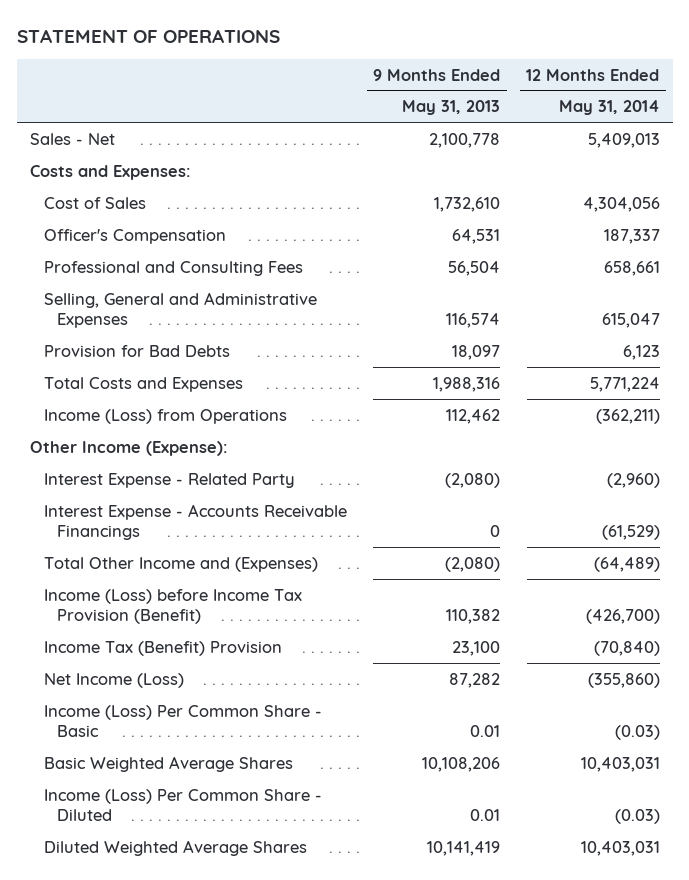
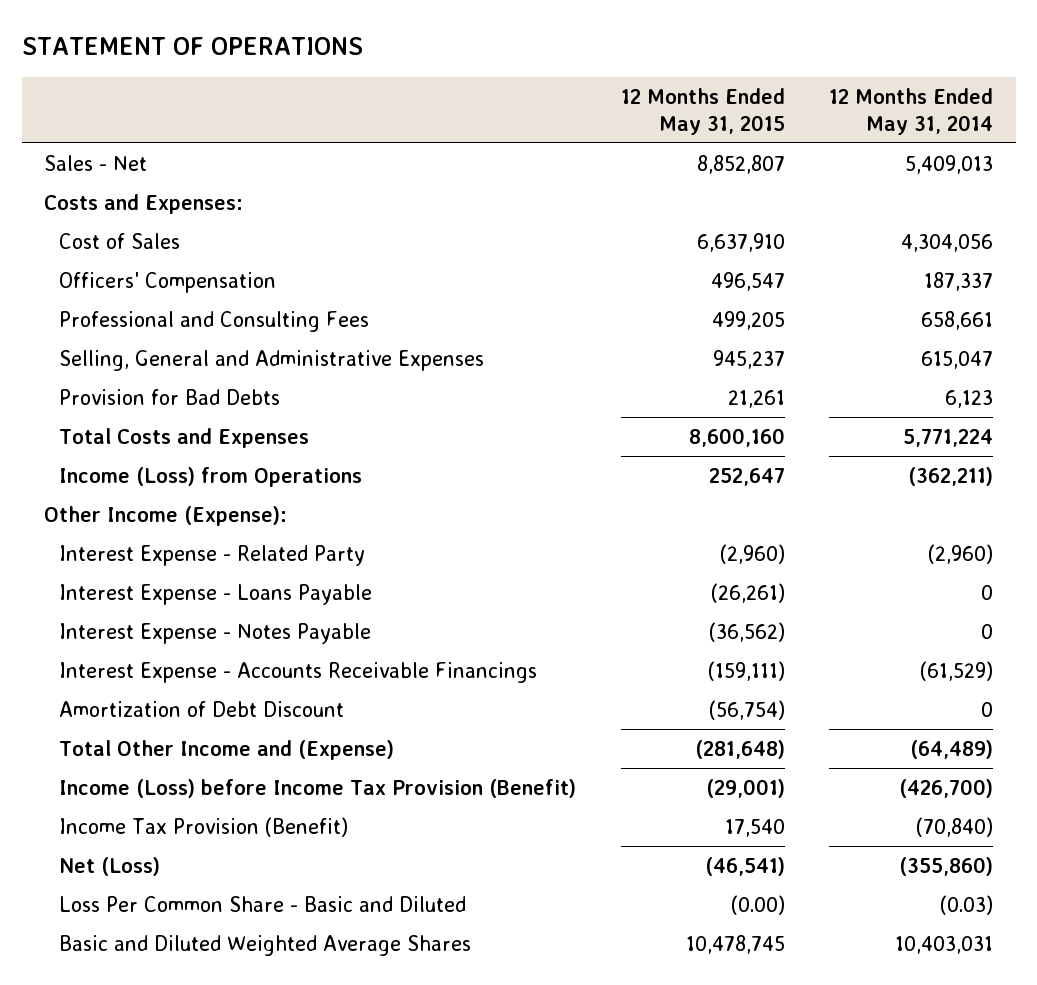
- | 9 Months Ended May 31, 2013 | 12 Months Ended May 31, 2014
+ | 12 Months Ended May 31, 2015 | 12 Months Ended May 31, 2014
- Officer's Compensation | 64,531 | 187,337
+ Officers' Compensation | 496,547 | 187,337
+ Interest Expense - Loans Payable | (26,261) | 0
+ Interest Expense - Notes Payable | (36,562) | 0
- Total Other Income and (Expenses) | (2,080) | (64,489)
+ Amortization of Debt Discount | (56,754) | 0
+ Total Other Income and (Expense) | (281,648) | (64,489)
- Income Tax (Benefit) Provision | 23,100 | (70,840)
- Net Income (Loss) | 87,282 | (355,860)
- Income (Loss) Per Common Share - Basic | 0.01 | (0.03)
- Basic Weighted Average Shares | 10,108,206 | 10,403,031
- Income (Loss) Per Common Share - Diluted | 0.01 | (0.03)
- Diluted Weighted Average Shares | 10,141,419 | 10,403,031
+ Income Tax Provision (Benefit) | 17,540 | (70,840)
+ Net (Loss) | (46,541) | (355,860)
+ Loss Per Common Share - Basic and Diluted | (0.00) | (0.03)
+ Basic and Diluted Weighted Average Shares | 10,478,745 | 10,403,031

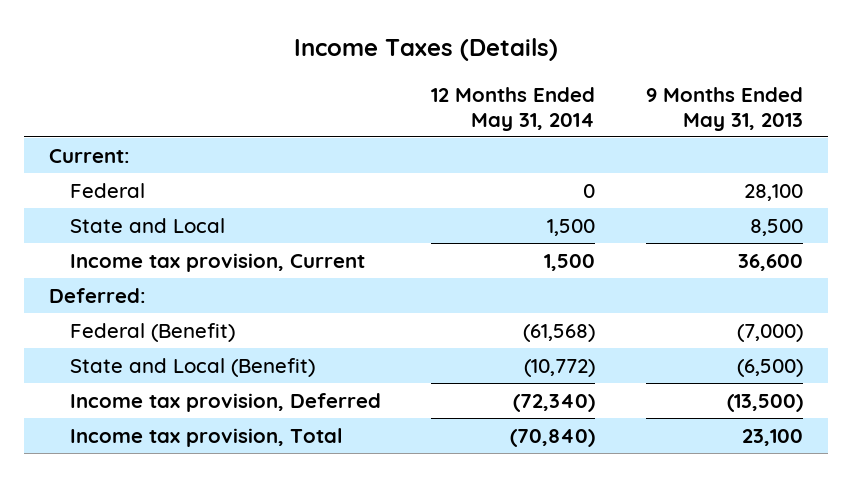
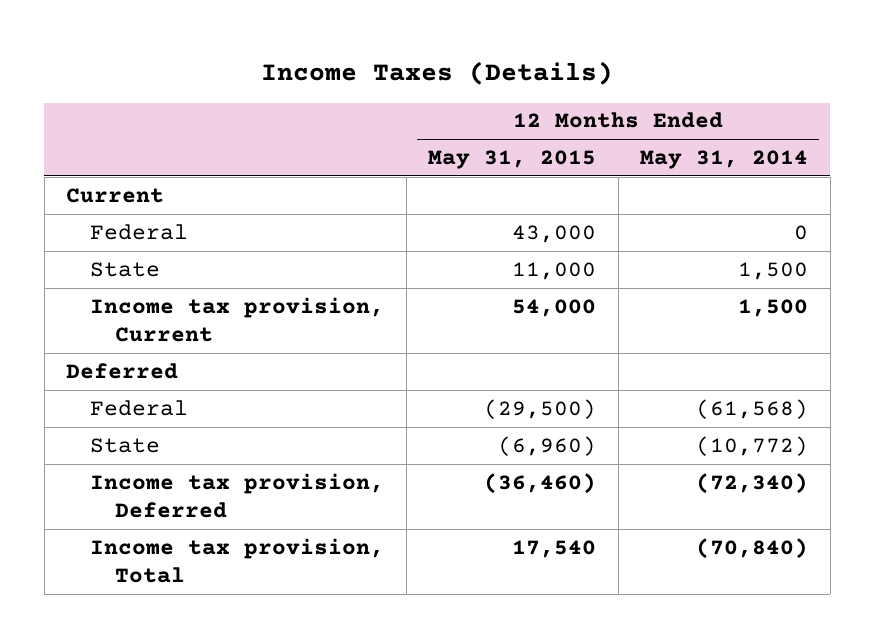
- | 12 Months Ended May 31, 2014 | 9 Months Ended May 31, 2013
+ | 12 Months Ended May 31, 2015 | 12 Months Ended May 31, 2014
- Current:
+ Current
- State and Local | 1,500 | 8,500
+ State | 11,000 | 1,500
- Deferred:
- Federal (Benefit) | (61,568) | (7,000)
- State and Local (Benefit) | (10,772) | (6,500)
+ Deferred
+ Federal | (29,500) | (61,568)
+ State | (6,960) | (10,772)

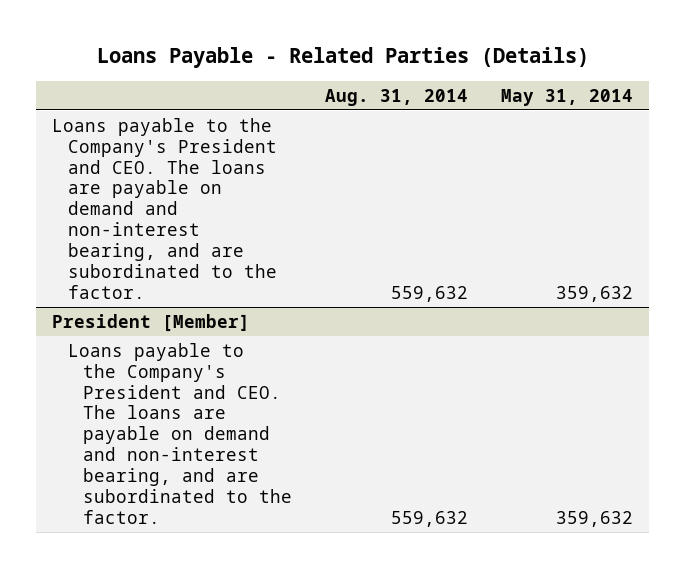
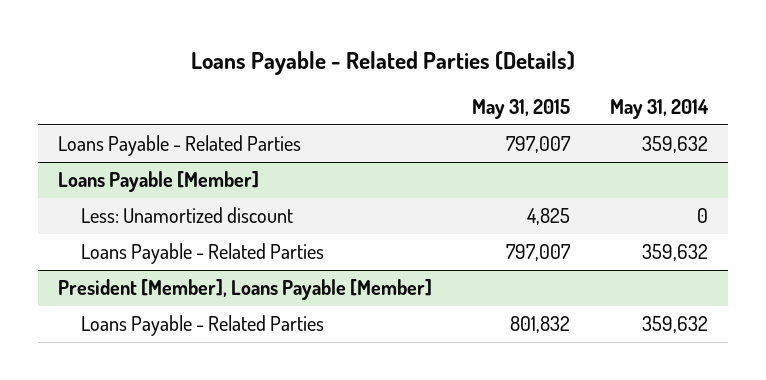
- | Aug. 31, 2014 | May 31, 2014
+ | May 31, 2015 | May 31, 2014
- Loans payable to the Company's President and CEO. The loans are payable on demand and non-interest bearing, and are subordinated to the factor. | 559,632 | 359,632
- President [Member]
- Loans payable to the Company's President and CEO. The loans are payable on demand and non-interest bearing, and are subordinated to the factor. | 559,632 | 359,632
+ Loans Payable - Related Parties | 797,007 | 359,632
+ Loans Payable [Member]
+ Less: Unamortized discount | 4,825 | 0
+ Loans Payable - Related Parties | 797,007 | 359,632
+ President [Member], Loans Payable [Member]
+ Loans Payable - Related Parties | 801,832 | 359,632

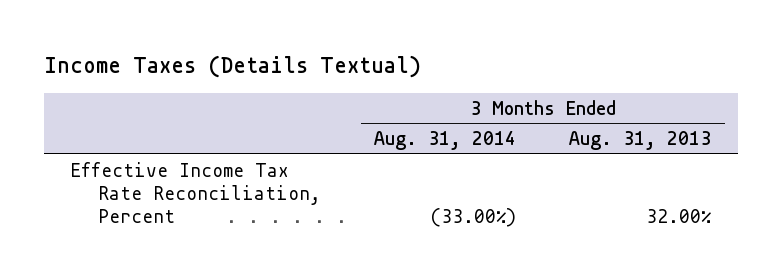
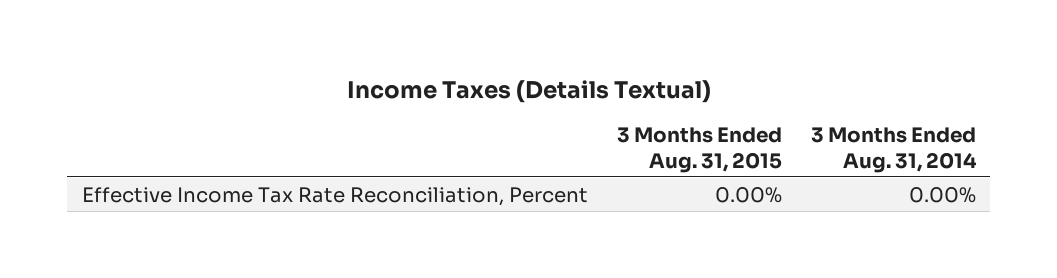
- | 3 Months Ended Aug. 31, 2014 | 3 Months Ended Aug. 31, 2013
+ | 3 Months Ended Aug. 31, 2015 | 3 Months Ended Aug. 31, 2014
- Effective Income Tax Rate Reconciliation, Percent | (33.00%) | 32.00%
+ Effective Income Tax Rate Reconciliation, Percent | 0.00% | 0.00%

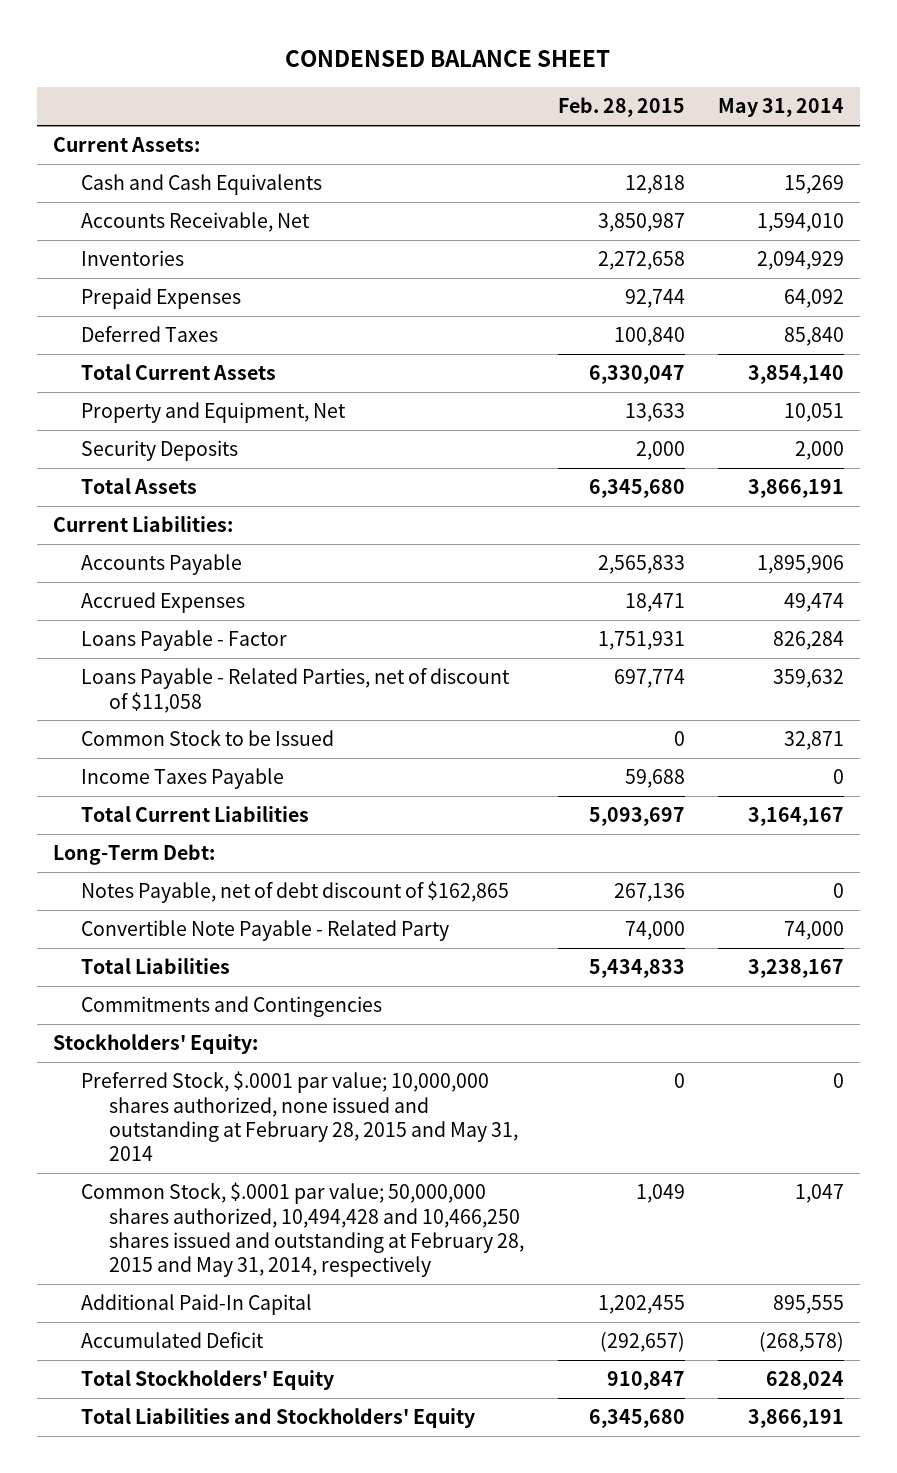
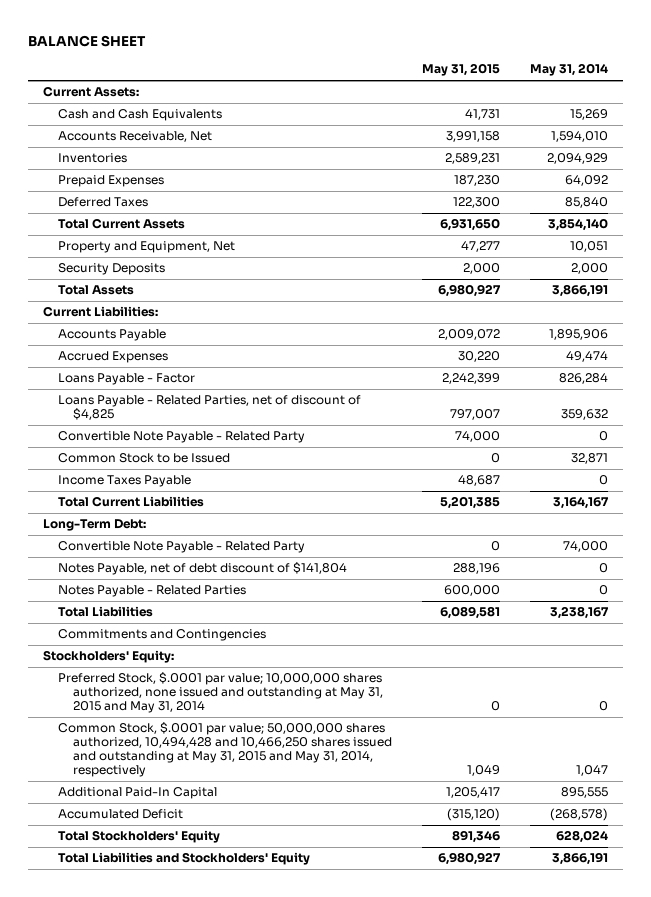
- CONDENSED BALANCE SHEET
+ BALANCE SHEET
- | Feb. 28, 2015 | May 31, 2014
+ | May 31, 2015 | May 31, 2014
- Loans Payable - Related Parties, net of discount of $11,058 | 697,774 | 359,632
+ Loans Payable - Related Parties, net of discount of $4,825 | 797,007 | 359,632
+ Convertible Note Payable - Related Party | 74,000 | 0
- Notes Payable, net of debt discount of $162,865 | 267,136 | 0
+ Notes Payable, net of debt discount of $141,804 | 288,196 | 0
+ Notes Payable - Related Parties | 600,000 | 0
- Preferred Stock, $.0001 par value; 10,000,000 shares authorized, none issued and outstanding at February 28, 2015 and May 31, 2014 | 0 | 0
- Common Stock, $.0001 par value; 50,000,000 shares authorized, 10,494,428 and 10,466,250 shares issued and outstanding at February 28, 2015 and May 31, 2014, respectively | 1,049 | 1,047
+ Preferred Stock, $.0001 par value; 10,000,000 shares authorized, none issued and outstanding at May 31, 2015 and May 31, 2014 | 0 | 0
+ Common Stock, $.0001 par value; 50,000,000 shares authorized, 10,494,428 and 10,466,250 shares issued and outstanding at May 31, 2015 and May 31, 2014, respectively | 1,049 | 1,047

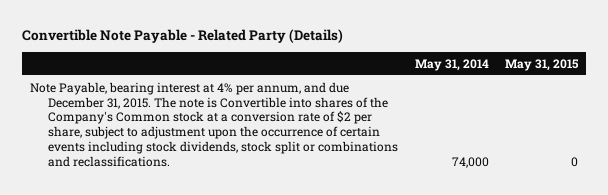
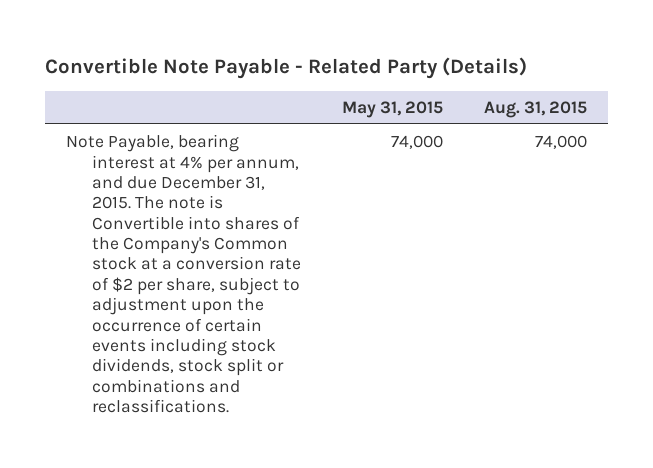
- | May 31, 2014 | May 31, 2015
+ | May 31, 2015 | Aug. 31, 2015
- Note Payable, bearing interest at 4% per annum, and due December 31, 2015. The note is Convertible into shares of the Company's Common stock at a conversion rate of $2 per share, subject to adjustment upon the occurrence of certain events including stock dividends, stock split or combinations and reclassifications. | 74,000 | 0
+ Note Payable, bearing interest at 4% per annum, and due December 31, 2015. The note is Convertible into shares of the Company's Common stock at a conversion rate of $2 per share, subject to adjustment upon the occurrence of certain events including stock dividends, stock split or combinations and reclassifications. | 74,000 | 74,000

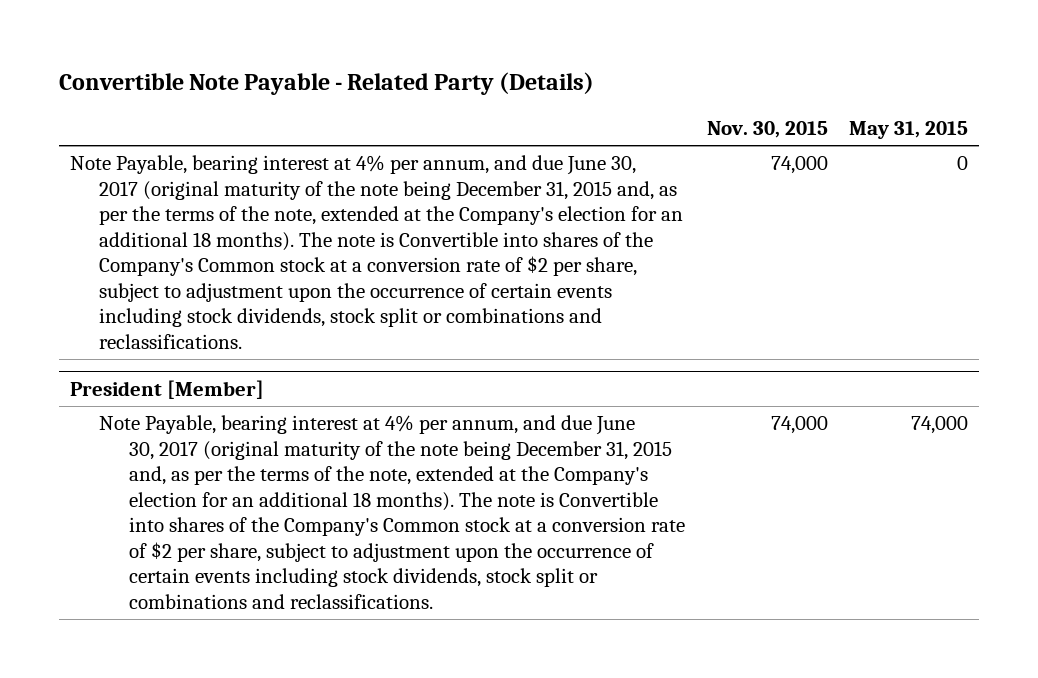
- | May 31, 2015 | Aug. 31, 2015
+ | Nov. 30, 2015 | May 31, 2015
- Note Payable, bearing interest at 4% per annum, and due December 31, 2015. The note is Convertible into shares of the Company's Common stock at a conversion rate of $2 per share, subject to adjustment upon the occurrence of certain events including stock dividends, stock split or combinations and reclassifications. | 74,000 | 74,000
+ Note Payable, bearing interest at 4% per annum, and due June 30, 2017 (original maturity of the note being December 31, 2015 and, as per the terms of the note, extended at the Company's election for an additional 18 months). The note is Convertible into shares of the Company's Common stock at a conversion rate of $2 per share, subject to adjustment upon the occurrence of certain events including stock dividends, stock split or combinations and reclassifications. | 74,000 | 0
+ President [Member]
+ Note Payable, bearing interest at 4% per annum, and due June 30, 2017 (original maturity of the note being December 31, 2015 and, as per the terms of the note, extended at the Company's election for an additional 18 months). The note is Convertible into shares of the Company's Common stock at a conversion rate of $2 per share, subject to adjustment upon the occurrence of certain events including stock dividends, stock split or combinations and reclassifications. | 74,000 | 74,000

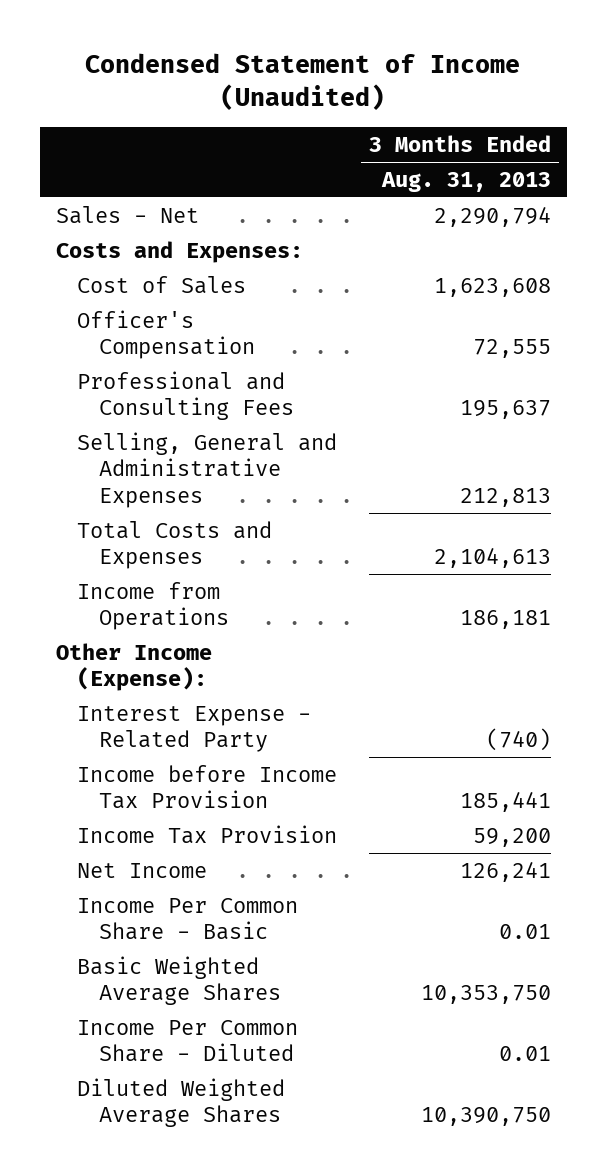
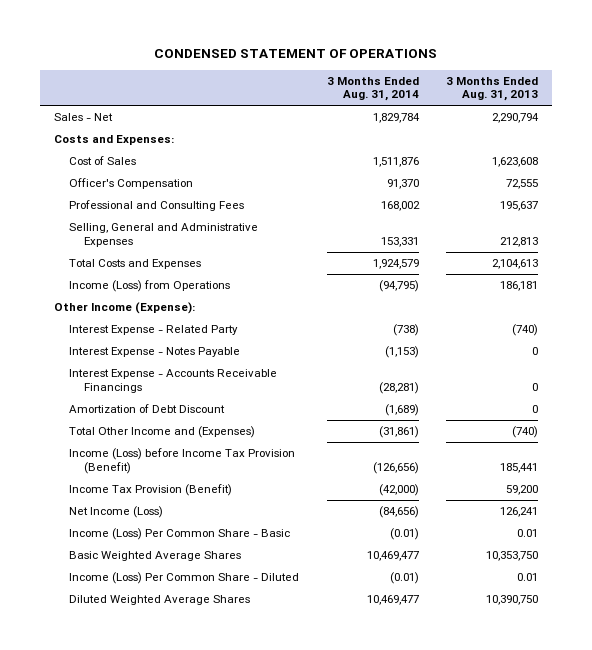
- Condensed Statement of Income (Unaudited)
+ CONDENSED STATEMENT OF OPERATIONS
- | 3 Months Ended Aug. 31, 2013
+ | 3 Months Ended Aug. 31, 2014 | 3 Months Ended Aug. 31, 2013
- Income from Operations | 186,181
+ Income (Loss) from Operations | (94,795) | 186,181
- Income before Income Tax Provision | 185,441
- Income Tax Provision | 59,200
- Net Income | 126,241
- Income Per Common Share - Basic | 0.01
+ Interest Expense - Notes Payable | (1,153) | 0
+ Interest Expense - Accounts Receivable Financings | (28,281) | 0
+ Amortization of Debt Discount | (1,689) | 0
+ Total Other Income and (Expenses) | (31,861) | (740)
+ Income (Loss) before Income Tax Provision (Benefit) | (126,656) | 185,441
+ Income Tax Provision (Benefit) | (42,000) | 59,200
+ Net Income (Loss) | (84,656) | 126,241
+ Income (Loss) Per Common Share - Basic | (0.01) | 0.01
- Income Per Common Share - Diluted | 0.01
+ Income (Loss) Per Common Share - Diluted | (0.01) | 0.01

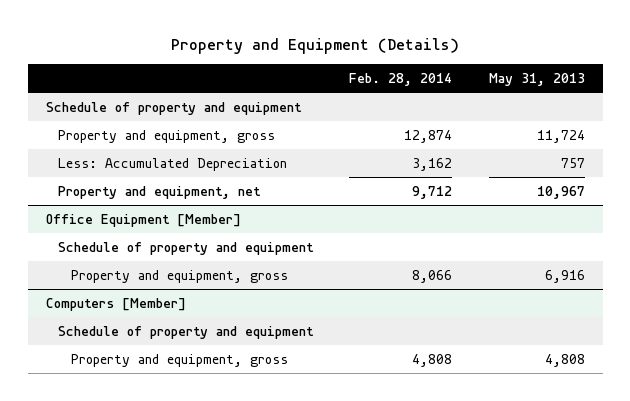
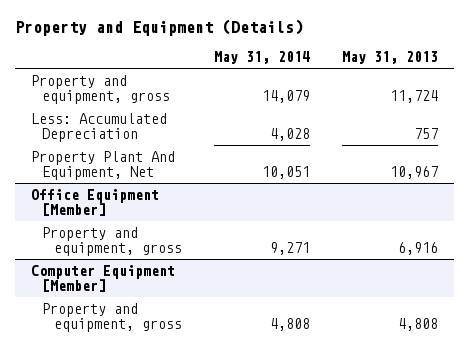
- | Feb. 28, 2014 | May 31, 2013
+ | May 31, 2014 | May 31, 2013
- Schedule of property and equipment
- Property and equipment, net | 9,712 | 10,967
+ Property Plant And Equipment, Net | 10,051 | 10,967
@ Office Equipment [Member]
- Schedule of property and equipment
- Computers [Member]
- Schedule of property and equipment
+ Computer Equipment [Member]

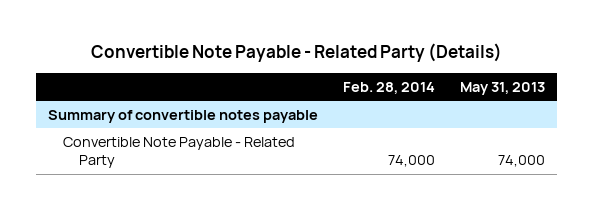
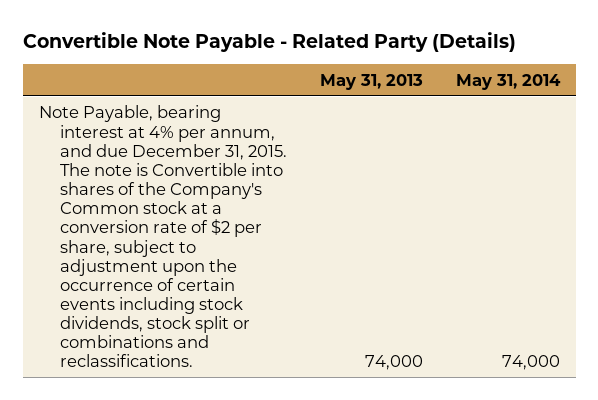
- | Feb. 28, 2014 | May 31, 2013
+ | May 31, 2013 | May 31, 2014
- Summary of convertible notes payable
- Convertible Note Payable - Related Party | 74,000 | 74,000
+ Note Payable, bearing interest at 4% per annum, and due December 31, 2015. The note is Convertible into shares of the Company's Common stock at a conversion rate of $2 per share, subject to adjustment upon the occurrence of certain events including stock dividends, stock split or combinations and reclassifications. | 74,000 | 74,000

